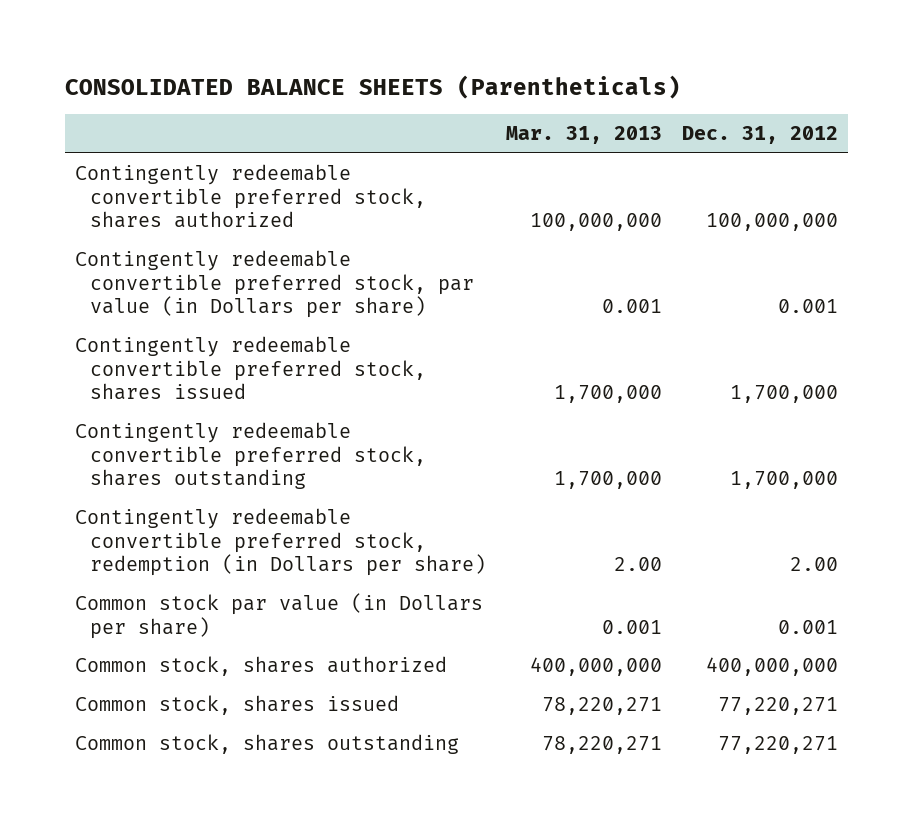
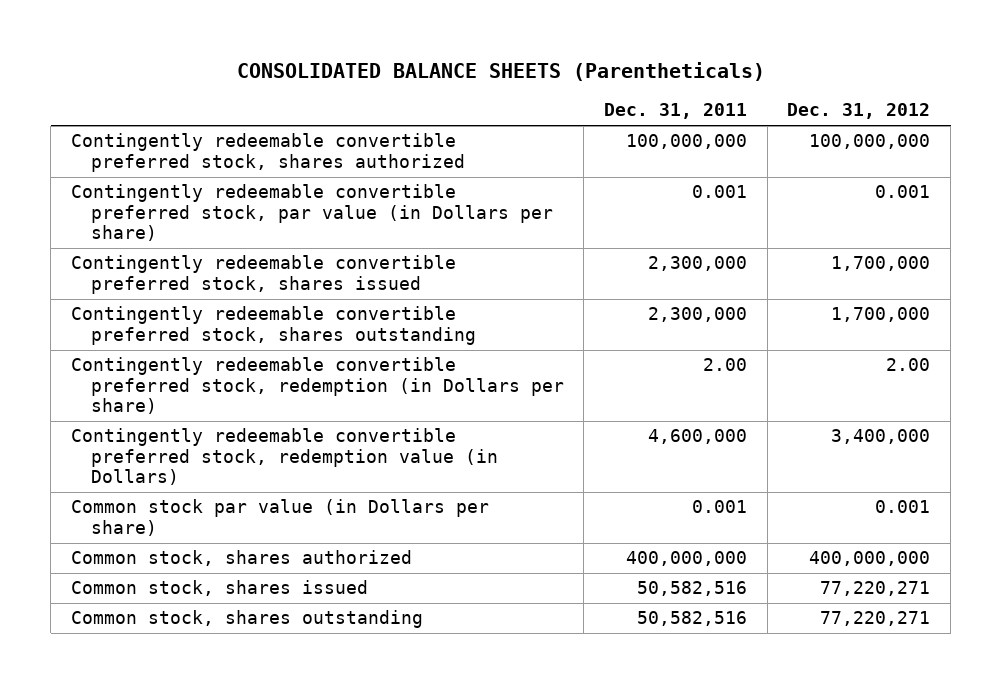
- | Mar. 31, 2013 | Dec. 31, 2012
+ | Dec. 31, 2011 | Dec. 31, 2012
+ Contingently redeemable convertible preferred stock, redemption value (in Dollars) | 4,600,000 | 3,400,000

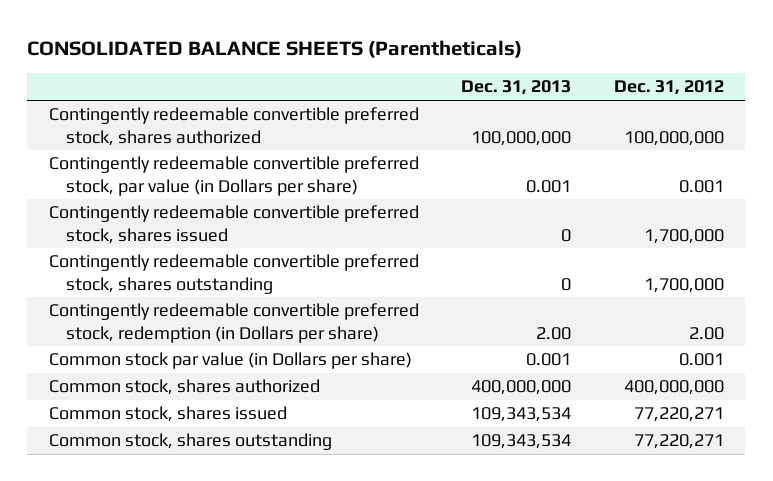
- | Dec. 31, 2011 | Dec. 31, 2012
+ | Dec. 31, 2013 | Dec. 31, 2012
- Contingently redeemable convertible preferred stock, redemption value (in Dollars) | 4,600,000 | 3,400,000

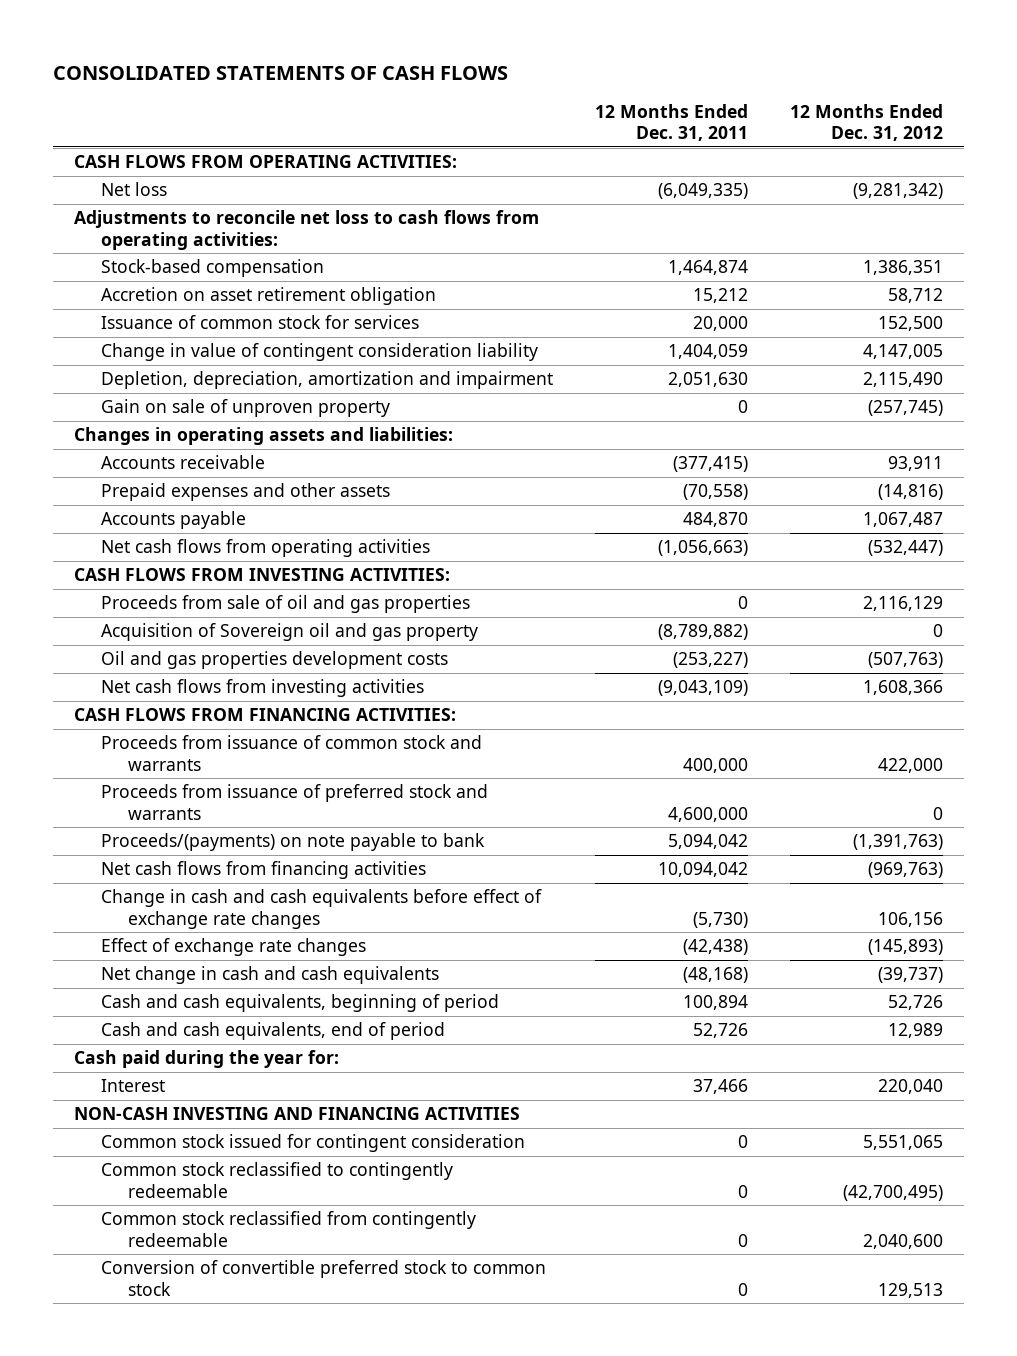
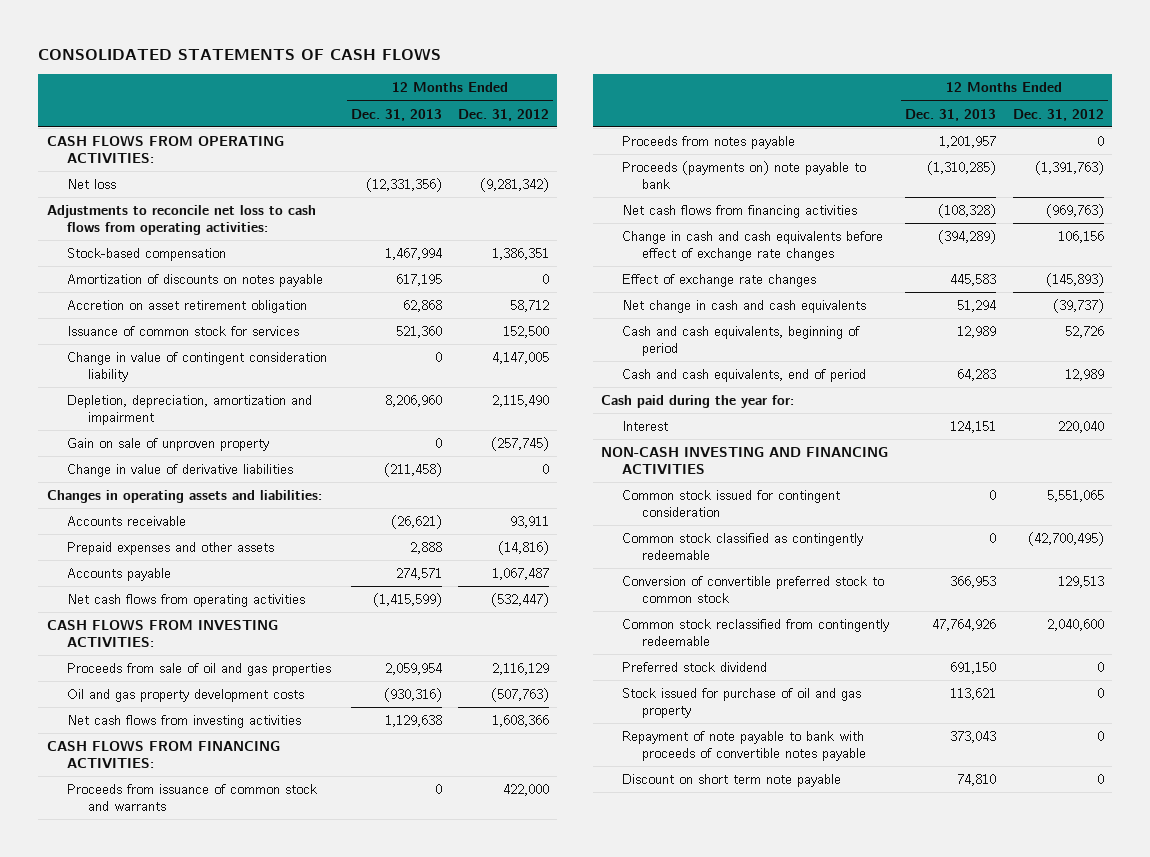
- | 12 Months Ended Dec. 31, 2011 | 12 Months Ended Dec. 31, 2012
+ | 12 Months Ended Dec. 31, 2013 | 12 Months Ended Dec. 31, 2012
+ Amortization of discounts on notes payable | 617,195 | 0
+ Change in value of derivative liabilities | (211,458) | 0
- Acquisition of Sovereign oil and gas property | (8,789,882) | 0
- Oil and gas properties development costs | (253,227) | (507,763)
+ Oil and gas property development costs | (930,316) | (507,763)
- Proceeds from issuance of preferred stock and warrants | 4,600,000 | 0
- Proceeds/(payments) on note payable to bank | 5,094,042 | (1,391,763)
+ Proceeds from notes payable | 1,201,957 | 0
+ Proceeds (payments on) note payable to bank | (1,310,285) | (1,391,763)
- Common stock reclassified to contingently redeemable | 0 | (42,700,495)
+ Common stock classified as contingently redeemable | 0 | (42,700,495)
moved down: Common stock reclassified from contingently redeemable | 47,764,926 | 2,040,600
+ Preferred stock dividend | 691,150 | 0
+ Stock issued for purchase of oil and gas property | 113,621 | 0
+ Repayment of note payable to bank with proceeds of convertible notes payable | 373,043 | 0
+ Discount on short term note payable | 74,810 | 0

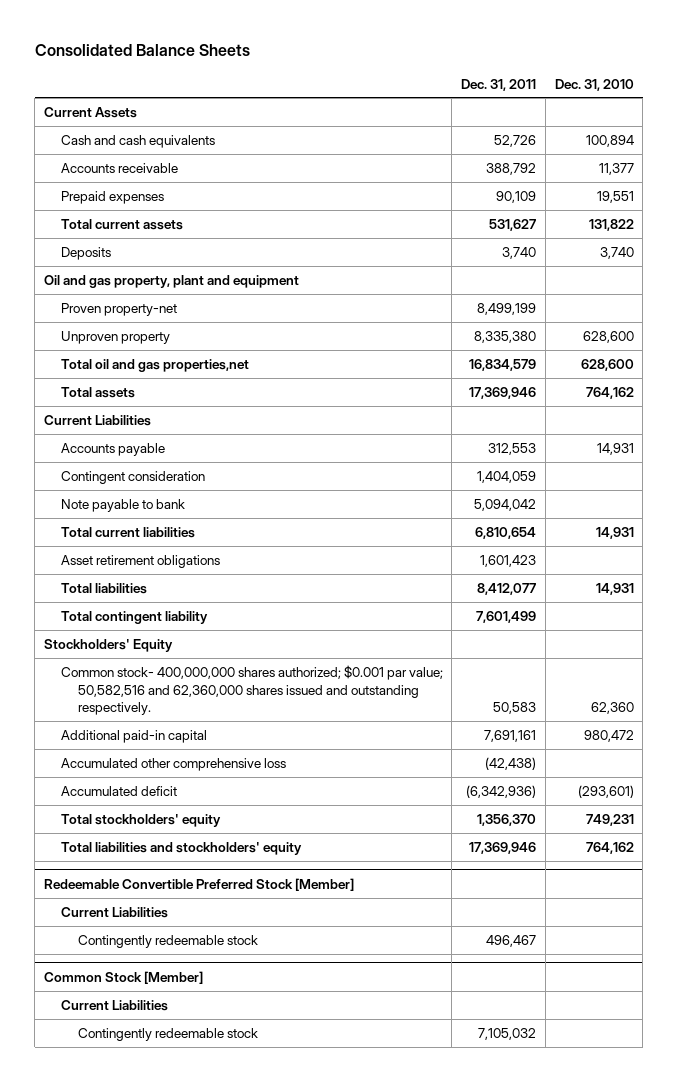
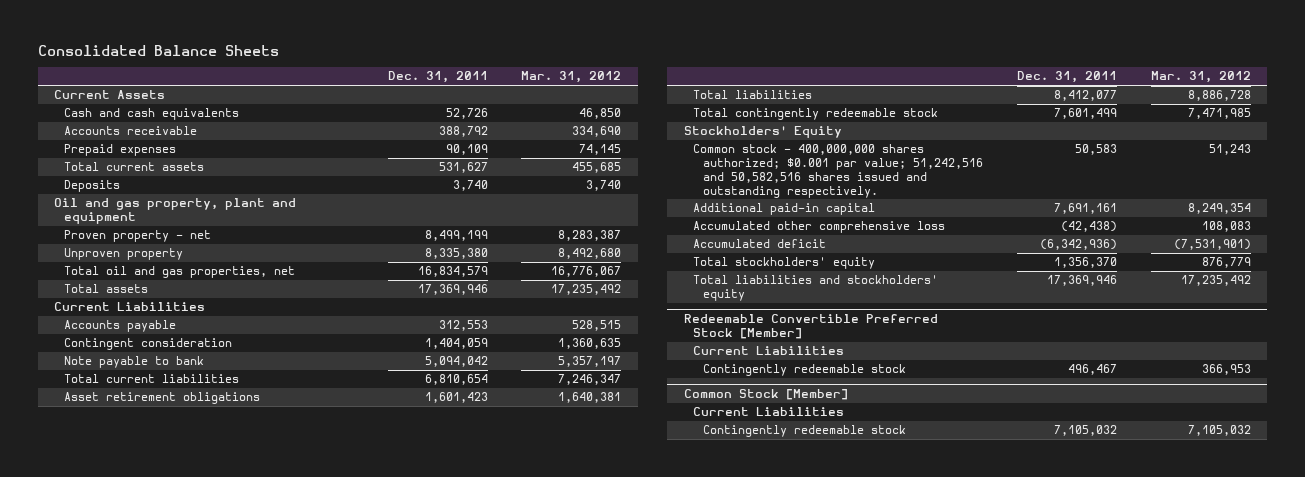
- | Dec. 31, 2011 | Dec. 31, 2010
+ | Dec. 31, 2011 | Mar. 31, 2012
- Proven property-net | 8,499,199 |
+ Proven property - net | 8,499,199 | 8,283,387
- Total oil and gas properties,net | 16,834,579 | 628,600
+ Total oil and gas properties, net | 16,834,579 | 16,776,067
- Total contingent liability | 7,601,499 |
+ Total contingently redeemable stock | 7,601,499 | 7,471,985
- Common stock- 400,000,000 shares authorized; $0.001 par value; 50,582,516 and 62,360,000 shares issued and outstanding respectively. | 50,583 | 62,360
+ Common stock - 400,000,000 shares authorized; $0.001 par value; 51,242,516 and 50,582,516 shares issued and outstanding respectively. | 50,583 | 51,243

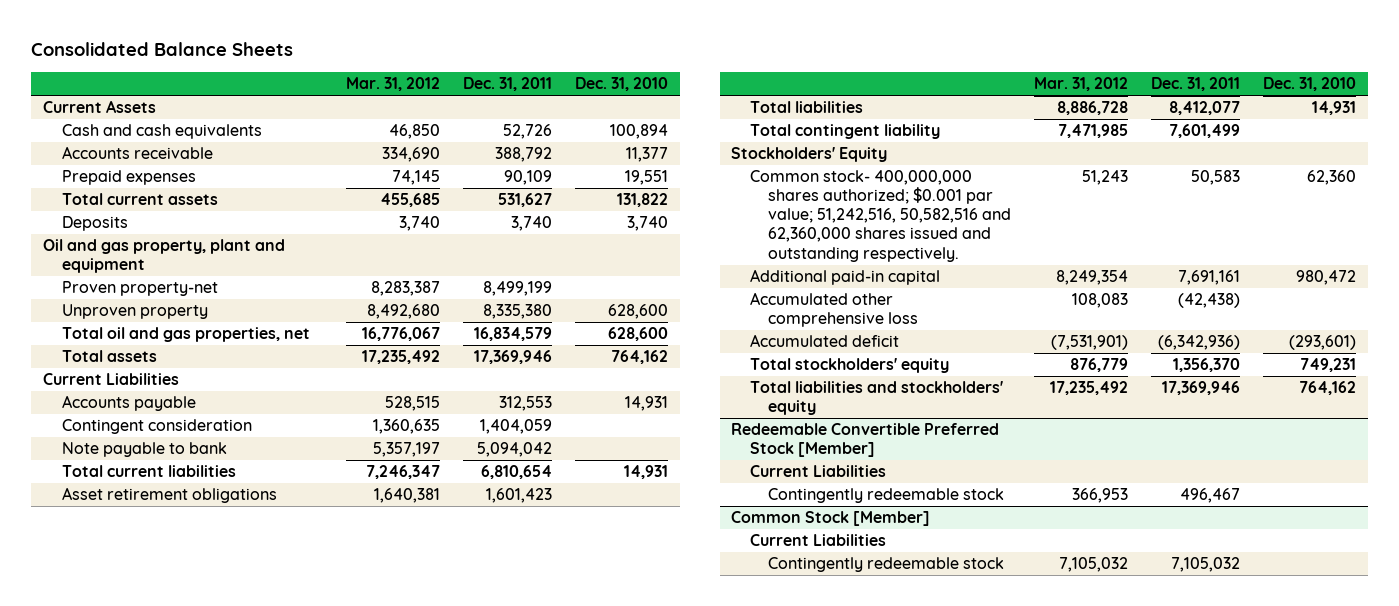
- | Dec. 31, 2011 | Mar. 31, 2012
+ | Mar. 31, 2012 | Dec. 31, 2011 | Dec. 31, 2010
- Proven property - net | 8,499,199 | 8,283,387
+ Proven property-net | 8,283,387 | 8,499,199 |
- Total contingently redeemable stock | 7,601,499 | 7,471,985
+ Total contingent liability | 7,471,985 | 7,601,499 |
- Common stock - 400,000,000 shares authorized; $0.001 par value; 51,242,516 and 50,582,516 shares issued and outstanding respectively. | 50,583 | 51,243
+ Common stock- 400,000,000 shares authorized; $0.001 par value; 51,242,516, 50,582,516 and 62,360,000 shares issued and outstanding respectively. | 51,243 | 50,583 | 62,360

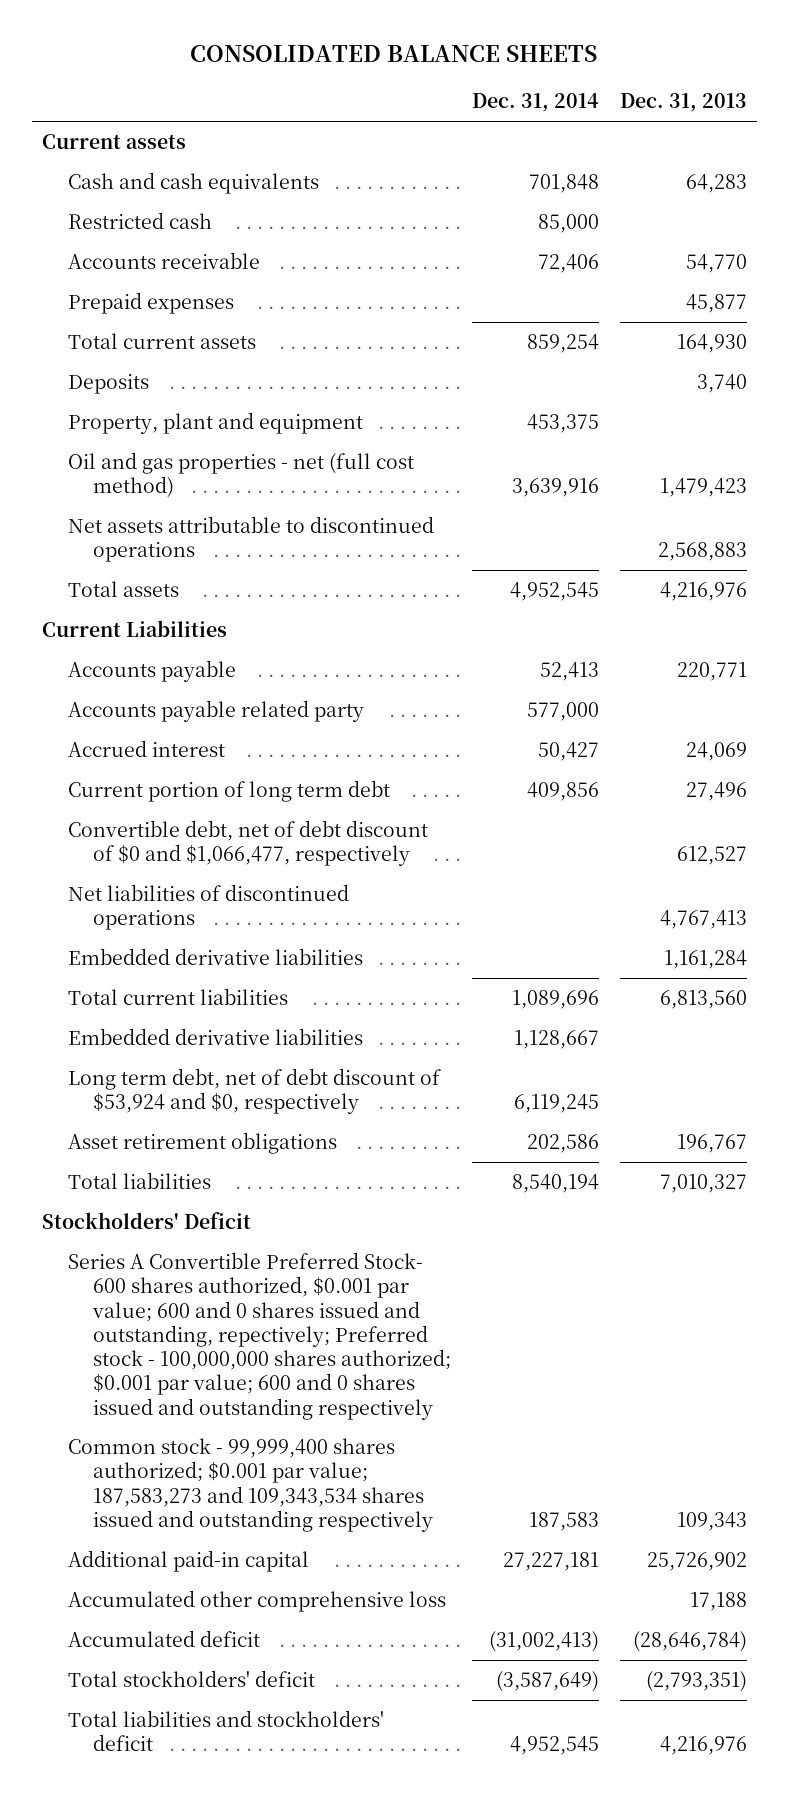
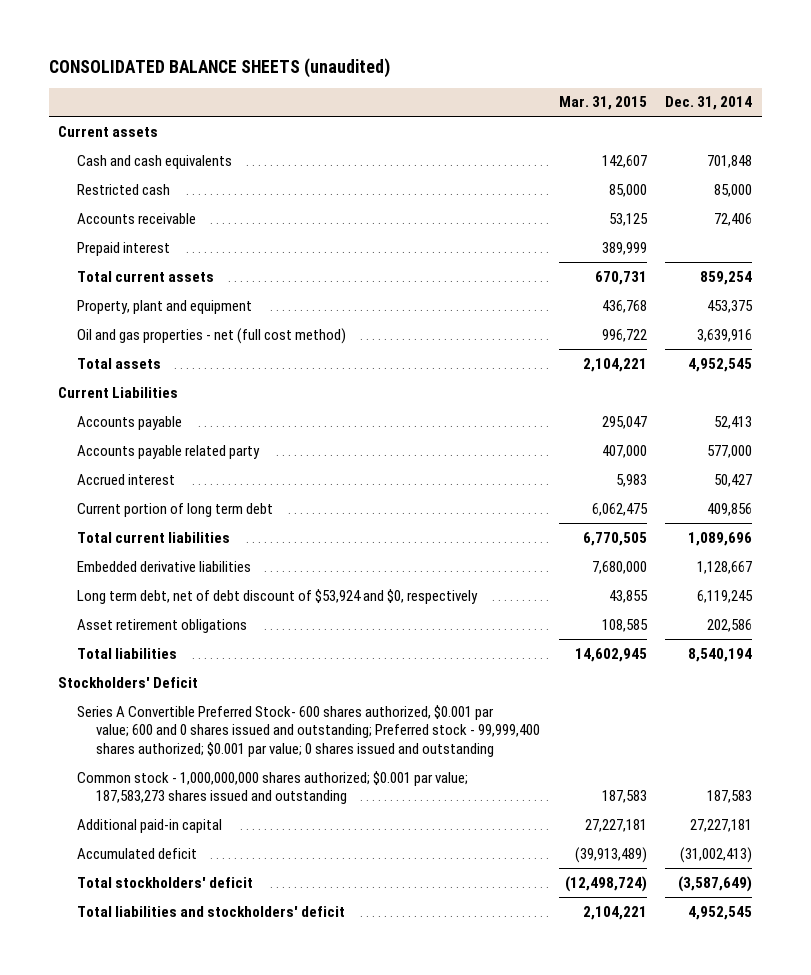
- CONSOLIDATED BALANCE SHEETS
+ CONSOLIDATED BALANCE SHEETS (unaudited)
- | Dec. 31, 2014 | Dec. 31, 2013
+ | Mar. 31, 2015 | Dec. 31, 2014
- Prepaid expenses | | 45,877
+ Prepaid interest | 389,999 |
- Deposits | | 3,740
- Net assets attributable to discontinued operations | | 2,568,883
- Convertible debt, net of debt discount of $0 and $1,066,477, respectively | | 612,527
- Net liabilities of discontinued operations | | 4,767,413
- Embedded derivative liabilities | | 1,161,284
- Series A Convertible Preferred Stock- 600 shares authorized, $0.001 par value; 600 and 0 shares issued and outstanding, repectively; Preferred stock - 100,000,000 shares authorized; $0.001 par value; 600 and 0 shares issued and outstanding respectively
- Common stock - 99,999,400 shares authorized; $0.001 par value; 187,583,273 and 109,343,534 shares issued and outstanding respectively | 187,583 | 109,343
+ Series A Convertible Preferred Stock- 600 shares authorized, $0.001 par value; 600 and 0 shares issued and outstanding; Preferred stock - 99,999,400 shares authorized; $0.001 par value; 0 shares issued and outstanding
+ Common stock - 1,000,000,000 shares authorized; $0.001 par value; 187,583,273 shares issued and outstanding | 187,583 | 187,583
- Accumulated other comprehensive loss | | 17,188

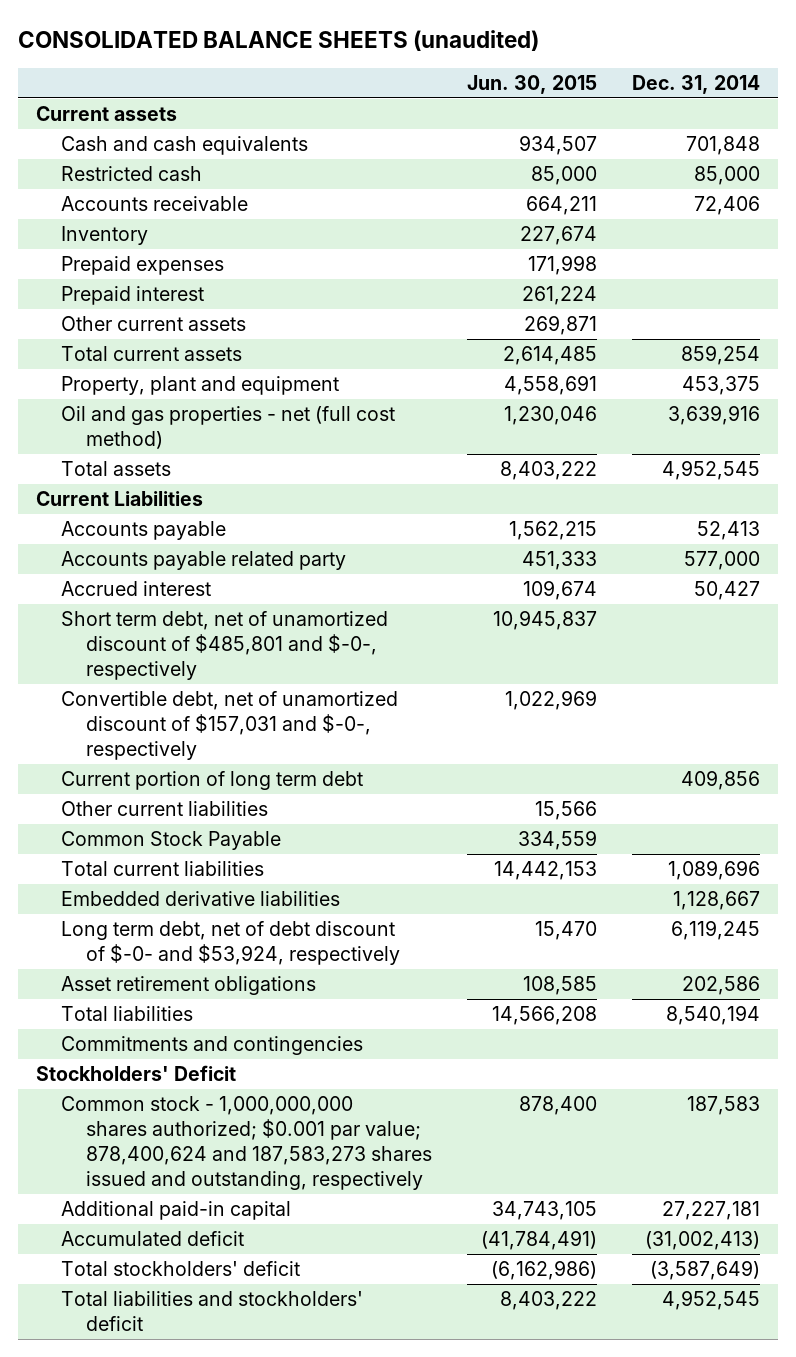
- | Mar. 31, 2015 | Dec. 31, 2014
+ | Jun. 30, 2015 | Dec. 31, 2014
+ Inventory | 227,674 |
+ Prepaid expenses | 171,998 |
+ Other current assets | 269,871 |
+ Short term debt, net of unamortized discount of $485,801 and $-0-, respectively | 10,945,837 |
+ Convertible debt, net of unamortized discount of $157,031 and $-0-, respectively | 1,022,969 |
+ Other current liabilities | 15,566 |
+ Common Stock Payable | 334,559 |
- Long term debt, net of debt discount of $53,924 and $0, respectively | 43,855 | 6,119,245
+ Long term debt, net of debt discount of $-0- and $53,924, respectively | 15,470 | 6,119,245
+ Commitments and contingencies
- Series A Convertible Preferred Stock- 600 shares authorized, $0.001 par value; 600 and 0 shares issued and outstanding; Preferred stock - 99,999,400 shares authorized; $0.001 par value; 0 shares issued and outstanding
- Common stock - 1,000,000,000 shares authorized; $0.001 par value; 187,583,273 shares issued and outstanding | 187,583 | 187,583
+ Common stock - 1,000,000,000 shares authorized; $0.001 par value; 878,400,624 and 187,583,273 shares issued and outstanding, respectively | 878,400 | 187,583

